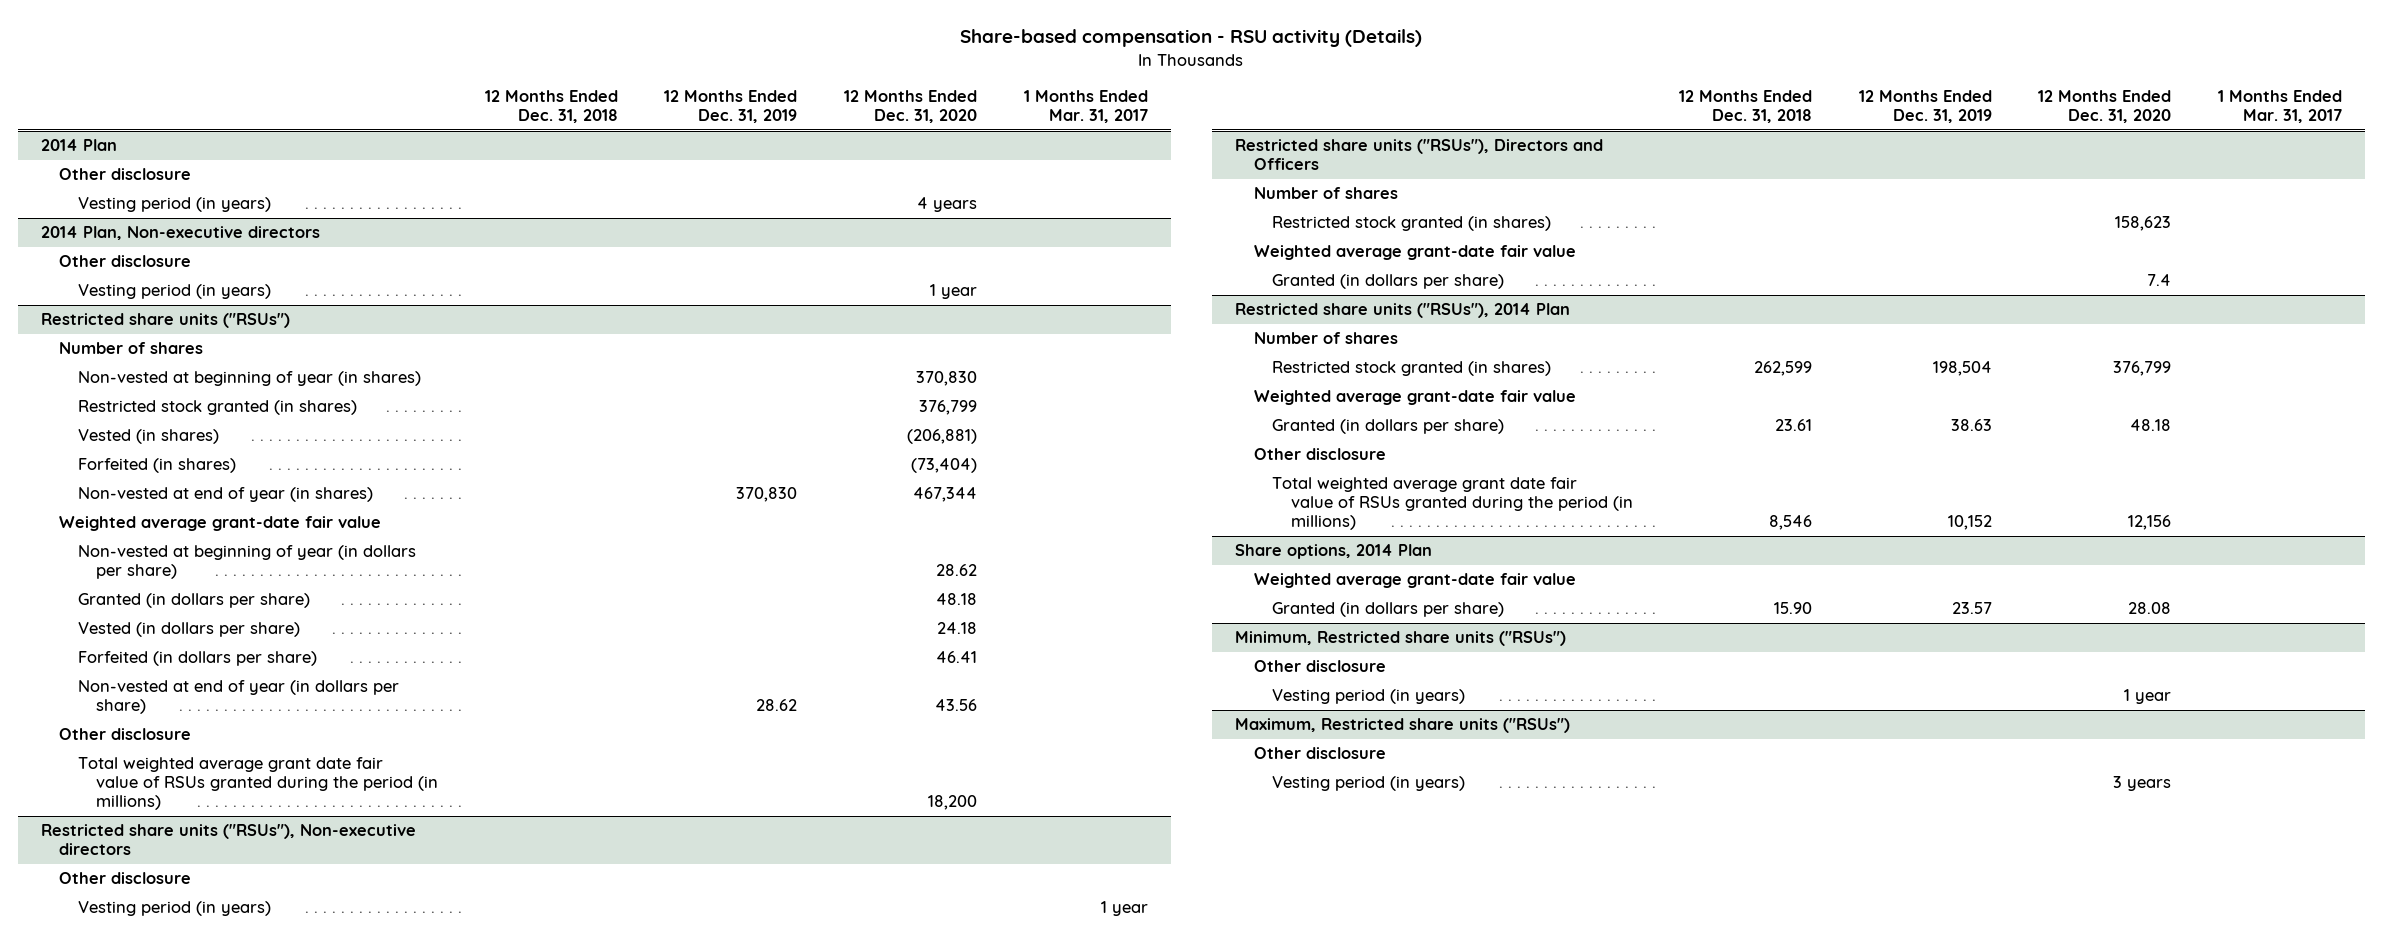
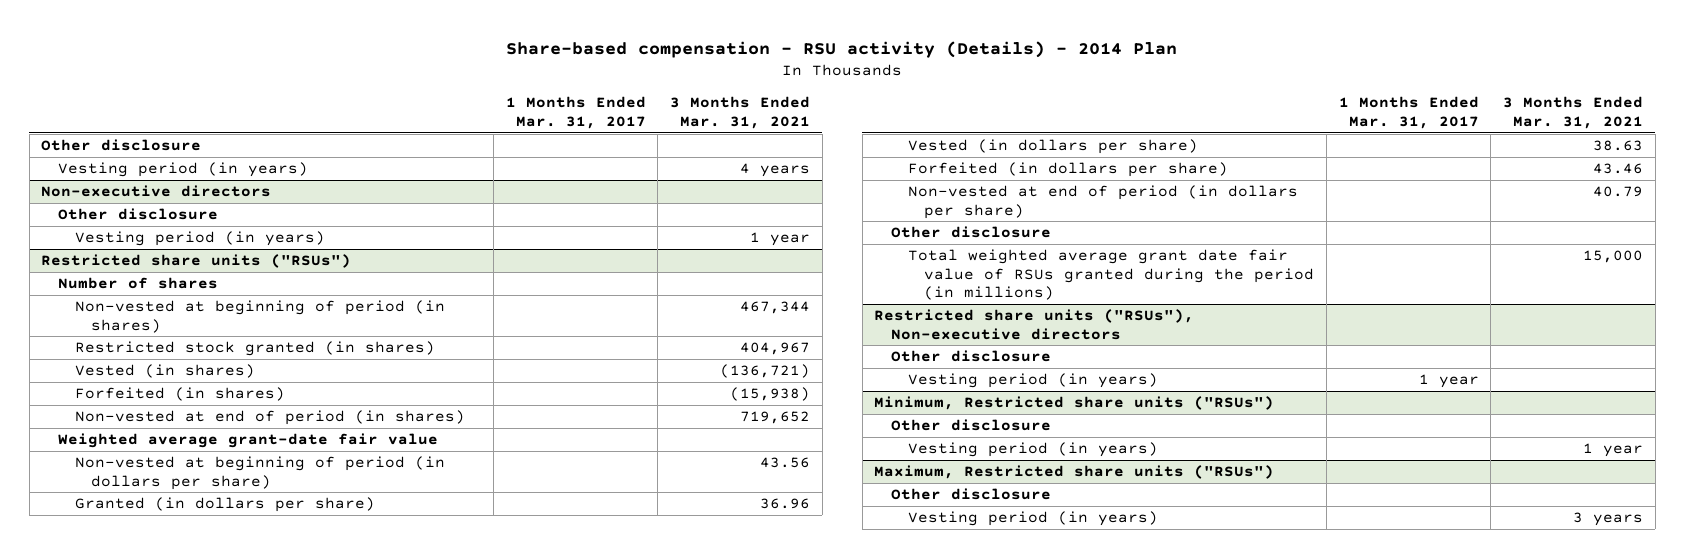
- Share-based compensation - RSU activity (Details)
+ Share-based compensation - RSU activity (Details) - 2014 Plan
- | 12 Months Ended Dec. 31, 2018 | 12 Months Ended Dec. 31, 2019 | 12 Months Ended Dec. 31, 2020 | 1 Months Ended Mar. 31, 2017
+ | 1 Months Ended Mar. 31, 2017 | 3 Months Ended Mar. 31, 2021
- 2014 Plan
+ Other disclosure
+ Vesting period (in years) | | 4 years
+ Non-executive directors
- 2014 Plan, Non-executive directors
- Other disclosure
- Vesting period (in years) | | | 1 year |
@ Restricted share units ("RSUs")
- Non-vested at beginning of year (in shares) | | | 370,830 |
+ Non-vested at beginning of period (in shares) | | 467,344
- Non-vested at end of year (in shares) | | 370,830 | 467,344 |
+ Non-vested at end of period (in shares) | | 719,652
- Non-vested at beginning of year (in dollars per share) | | | 28.62 |
+ Non-vested at beginning of period (in dollars per share) | | 43.56
- Non-vested at end of year (in dollars per share) | | 28.62 | 43.56 |
+ Non-vested at end of period (in dollars per share) | | 40.79
- Restricted share units ("RSUs"), Directors and Officers
- Number of shares
- Restricted stock granted (in shares) | | | 158,623 |
- Weighted average grant-date fair value
- Granted (in dollars per share) | | | 7.4 |
- Restricted share units ("RSUs"), 2014 Plan
- Number of shares
- Restricted stock granted (in shares) | 262,599 | 198,504 | 376,799 |
- Weighted average grant-date fair value
- Granted (in dollars per share) | 23.61 | 38.63 | 48.18 |
- Other disclosure
- Total weighted average grant date fair value of RSUs granted during the period (in millions) | 8,546 | 10,152 | 12,156 |
- Share options, 2014 Plan
- Weighted average grant-date fair value
- Granted (in dollars per share) | 15.90 | 23.57 | 28.08 |

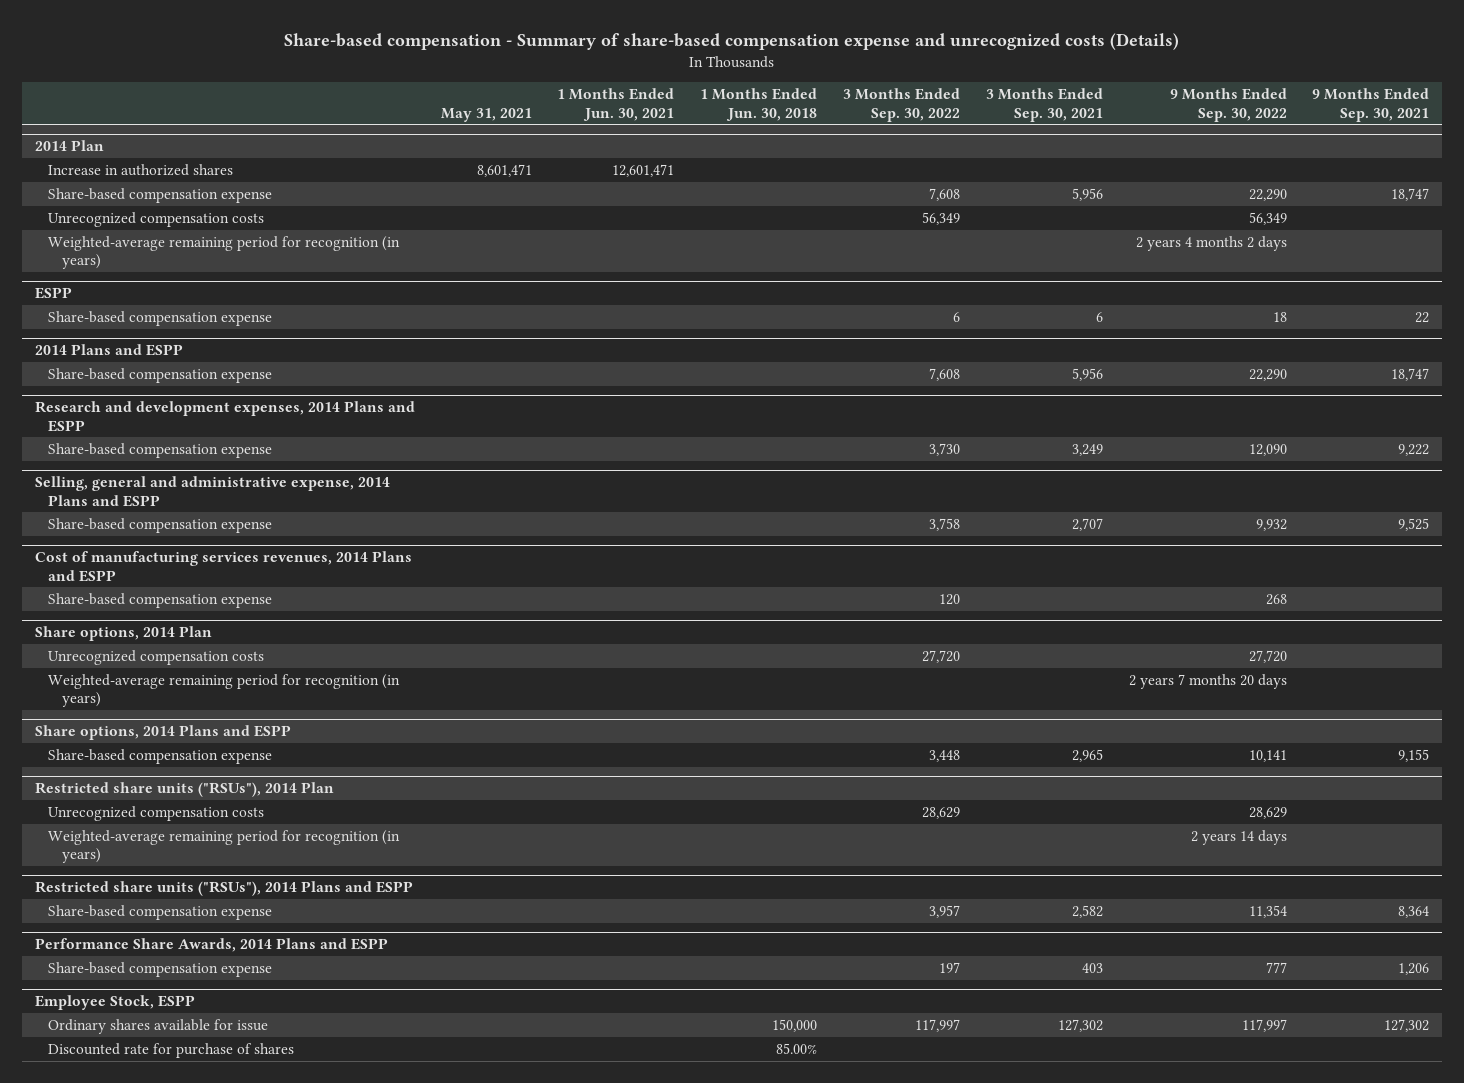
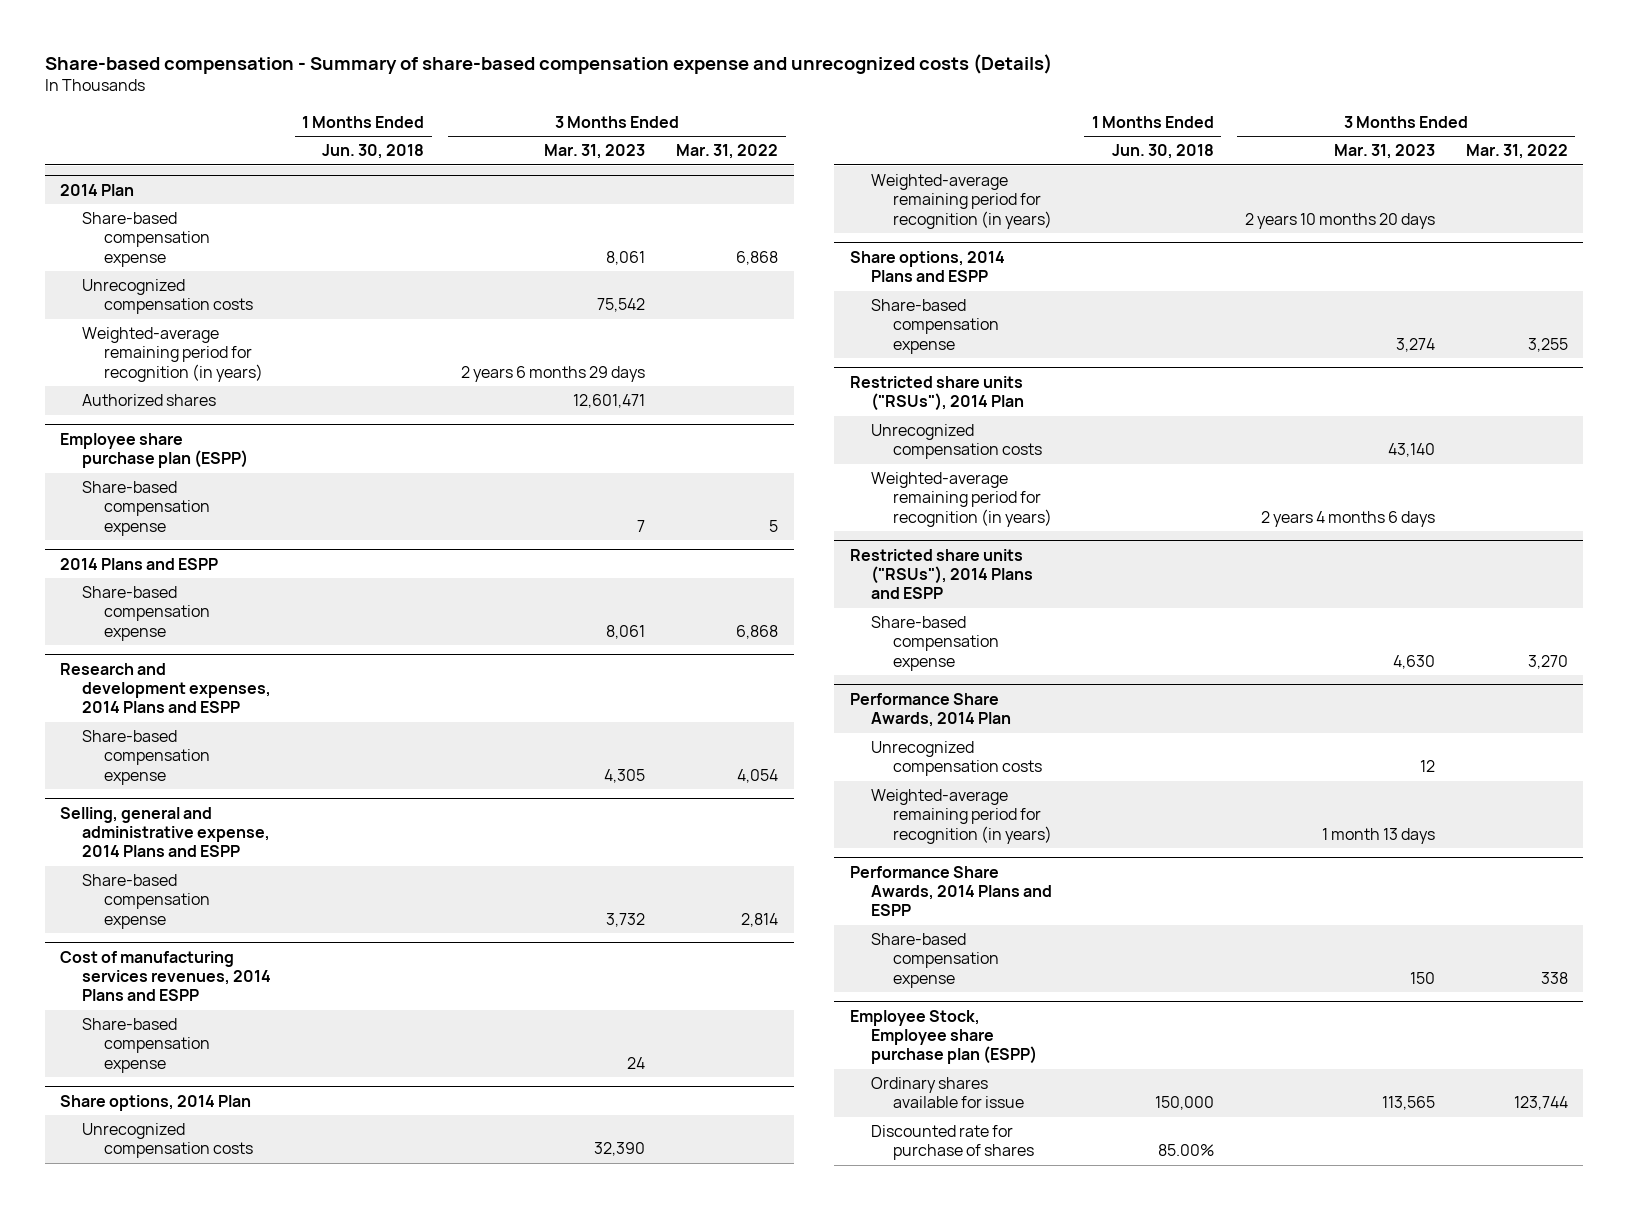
- | May 31, 2021 | 1 Months Ended Jun. 30, 2021 | 1 Months Ended Jun. 30, 2018 | 3 Months Ended Sep. 30, 2022 | 3 Months Ended Sep. 30, 2021 | 9 Months Ended Sep. 30, 2022 | 9 Months Ended Sep. 30, 2021
+ | 1 Months Ended Jun. 30, 2018 | 3 Months Ended Mar. 31, 2023 | 3 Months Ended Mar. 31, 2022
@ 2014 Plan
- Increase in authorized shares | 8,601,471 | 12,601,471 | | | | |
- ESPP
@ 2014 Plan
+ Authorized shares | | 12,601,471 |
+ Employee share purchase plan (ESPP)
+ Performance Share Awards, 2014 Plan
+ Unrecognized compensation costs | | 12 |
+ Weighted-average remaining period for recognition (in years) | | 1 month 13 days |
- Employee Stock, ESPP
+ Employee Stock, Employee share purchase plan (ESPP)

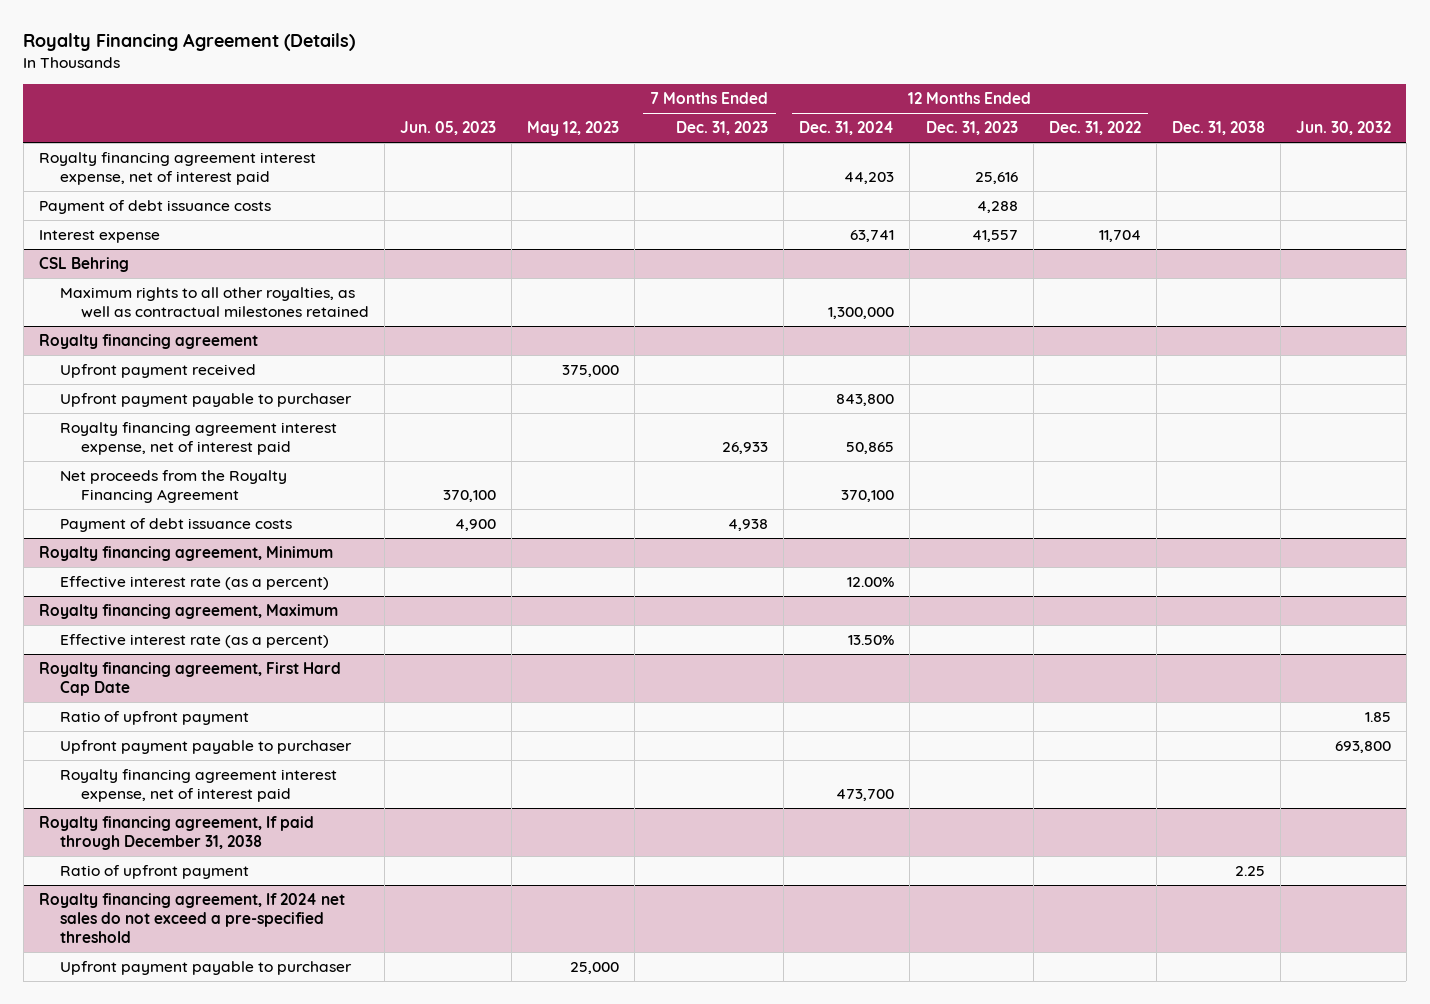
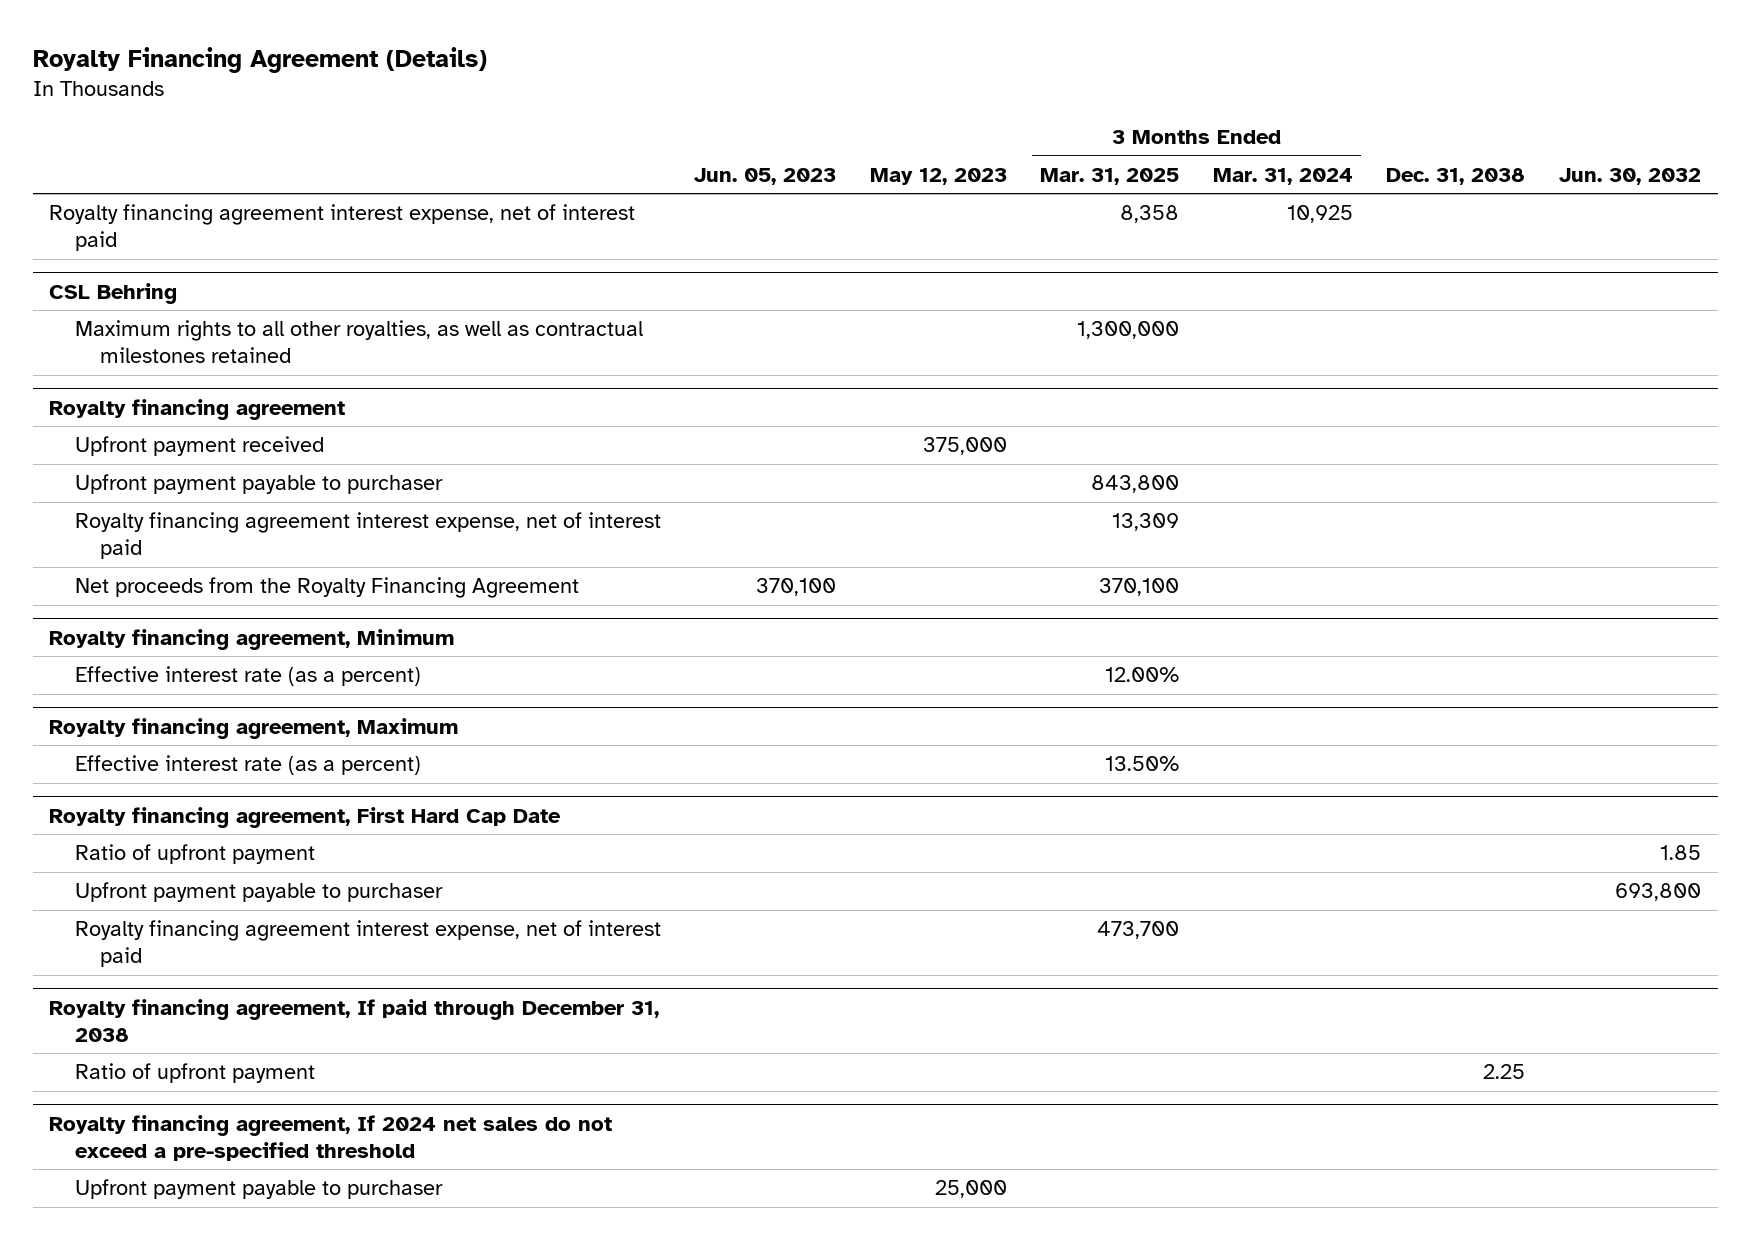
- | Jun. 05, 2023 | May 12, 2023 | 7 Months Ended Dec. 31, 2023 | 12 Months Ended Dec. 31, 2024 | 12 Months Ended Dec. 31, 2023 | 12 Months Ended Dec. 31, 2022 | Dec. 31, 2038 | Jun. 30, 2032
+ | Jun. 05, 2023 | May 12, 2023 | 3 Months Ended Mar. 31, 2025 | 3 Months Ended Mar. 31, 2024 | Dec. 31, 2038 | Jun. 30, 2032
- Payment of debt issuance costs | | | | | 4,288 | | |
- Interest expense | | | | 63,741 | 41,557 | 11,704 | |
@ Royalty financing agreement
- Payment of debt issuance costs | 4,900 | | 4,938 | | | | |

